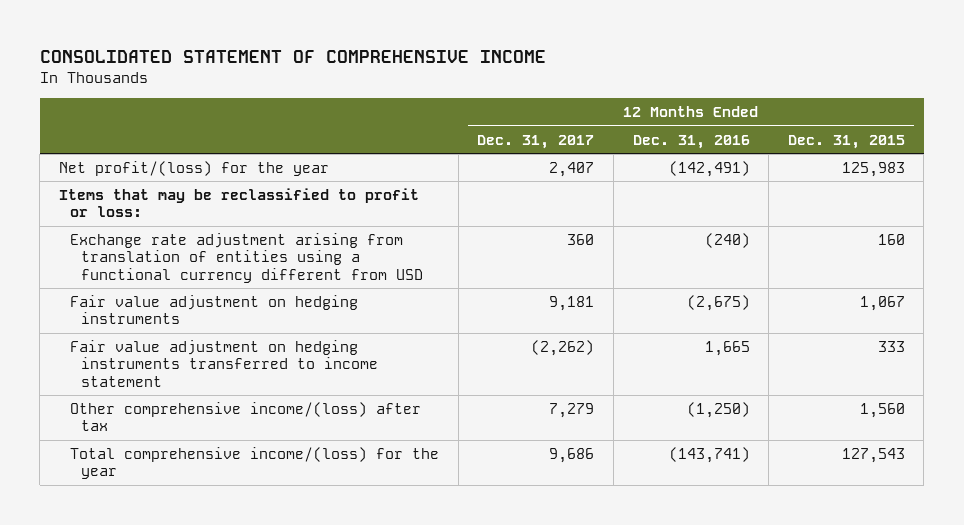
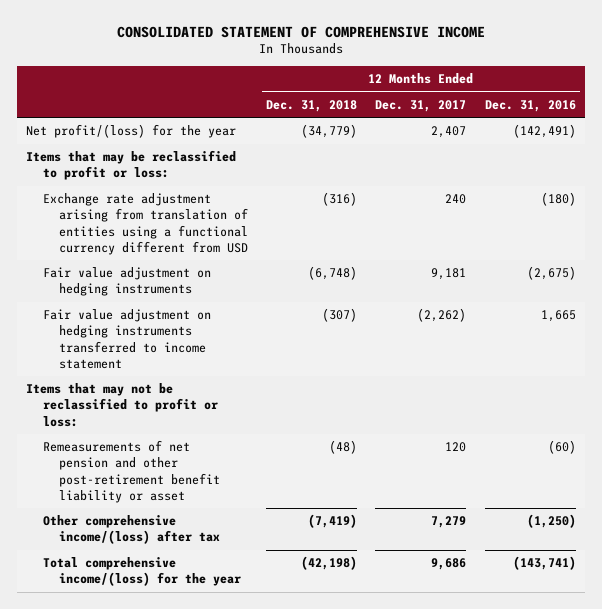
- | 12 Months Ended Dec. 31, 2017 | 12 Months Ended Dec. 31, 2016 | 12 Months Ended Dec. 31, 2015
+ | 12 Months Ended Dec. 31, 2018 | 12 Months Ended Dec. 31, 2017 | 12 Months Ended Dec. 31, 2016
- Exchange rate adjustment arising from translation of entities using a functional currency different from USD | 360 | (240) | 160
+ Exchange rate adjustment arising from translation of entities using a functional currency different from USD | (316) | 240 | (180)
+ Items that may not be reclassified to profit or loss:
+ Remeasurements of net pension and other post-retirement benefit liability or asset | (48) | 120 | (60)

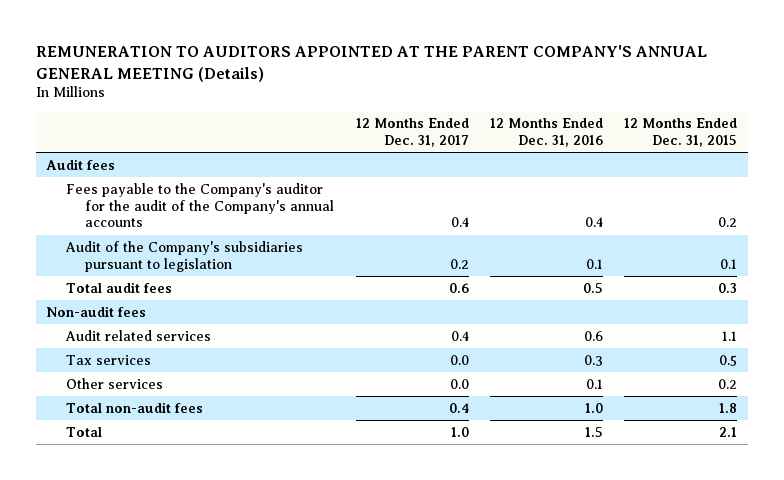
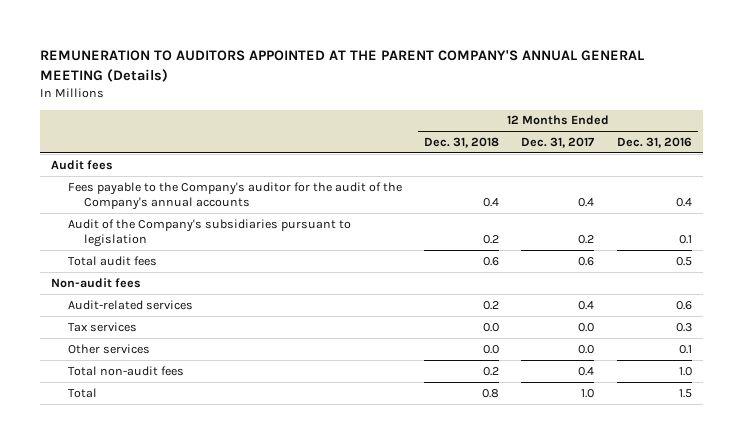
- | 12 Months Ended Dec. 31, 2017 | 12 Months Ended Dec. 31, 2016 | 12 Months Ended Dec. 31, 2015
+ | 12 Months Ended Dec. 31, 2018 | 12 Months Ended Dec. 31, 2017 | 12 Months Ended Dec. 31, 2016
- Audit related services | 0.4 | 0.6 | 1.1
+ Audit-related services | 0.2 | 0.4 | 0.6

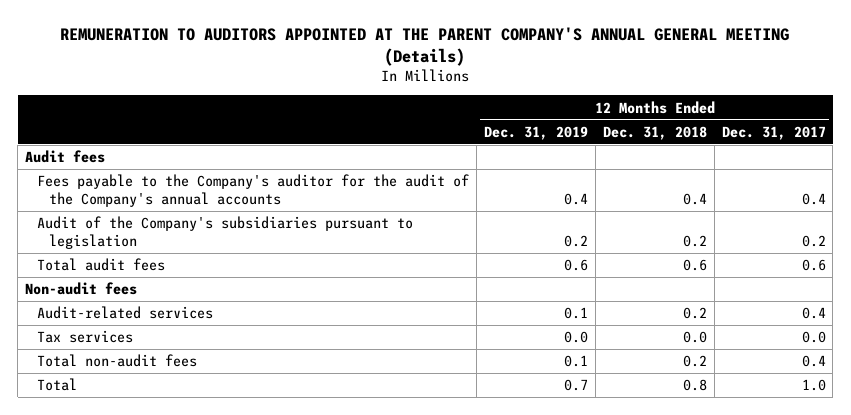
- | 12 Months Ended Dec. 31, 2018 | 12 Months Ended Dec. 31, 2017 | 12 Months Ended Dec. 31, 2016
+ | 12 Months Ended Dec. 31, 2019 | 12 Months Ended Dec. 31, 2018 | 12 Months Ended Dec. 31, 2017
- Other services | 0.0 | 0.0 | 0.1

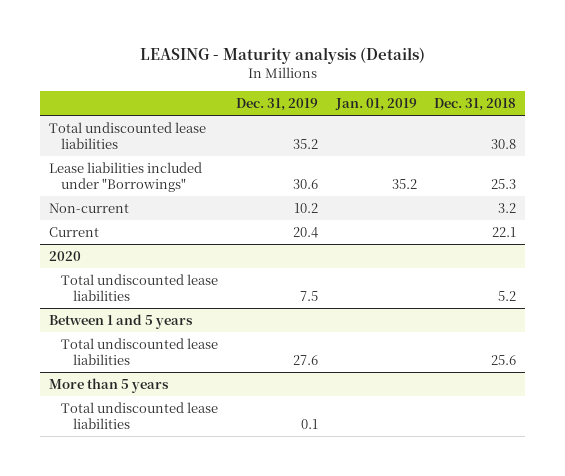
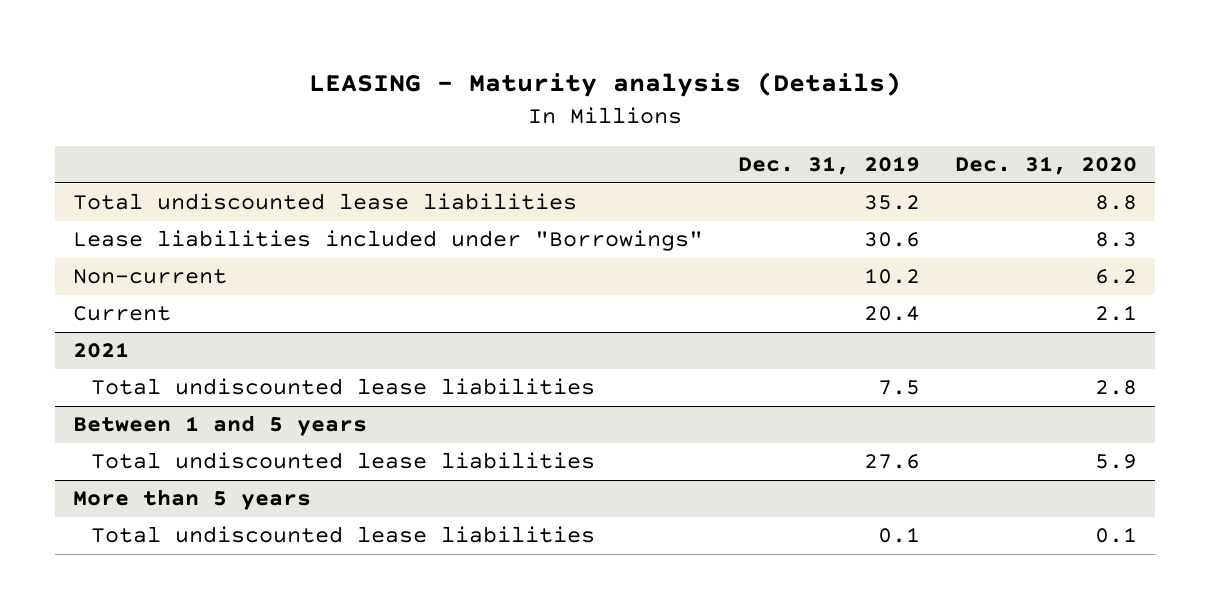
- | Dec. 31, 2019 | Jan. 01, 2019 | Dec. 31, 2018
+ | Dec. 31, 2019 | Dec. 31, 2020
- 2020
+ 2021

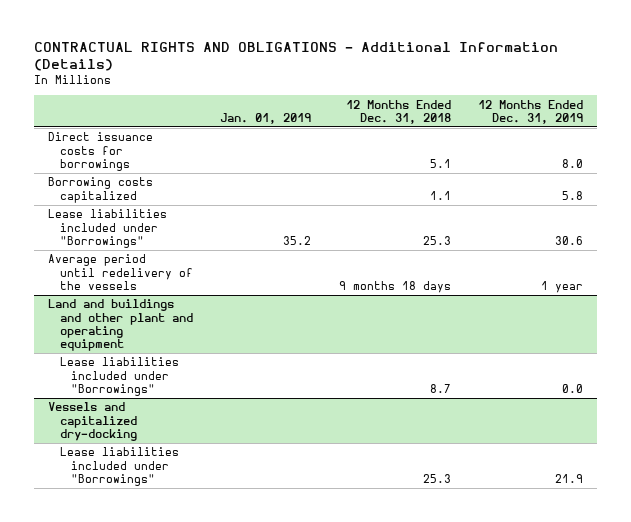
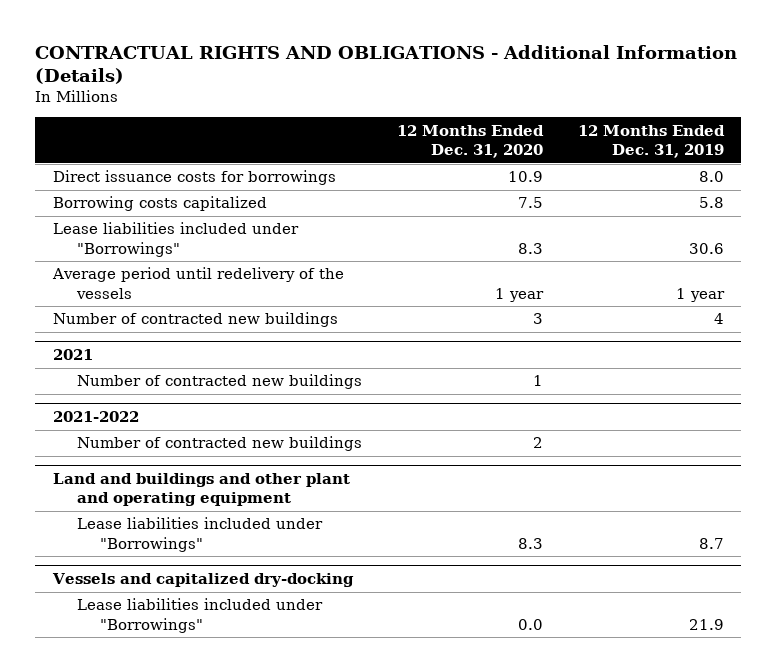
- | Jan. 01, 2019 | 12 Months Ended Dec. 31, 2018 | 12 Months Ended Dec. 31, 2019
+ | 12 Months Ended Dec. 31, 2020 | 12 Months Ended Dec. 31, 2019
+ Number of contracted new buildings | 3 | 4
+ 2021
+ Number of contracted new buildings | 1 |
+ 2021-2022
+ Number of contracted new buildings | 2 |
@ Land and buildings and other plant and operating equipment
- Lease liabilities included under "Borrowings" | | 8.7 | 0.0
+ Lease liabilities included under "Borrowings" | 8.3 | 8.7

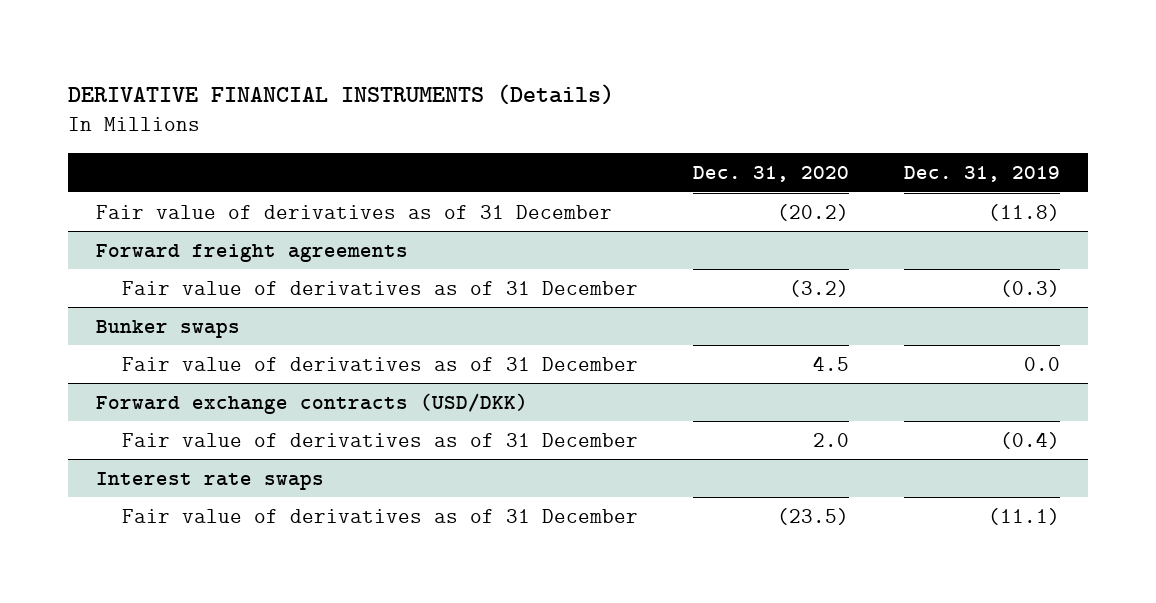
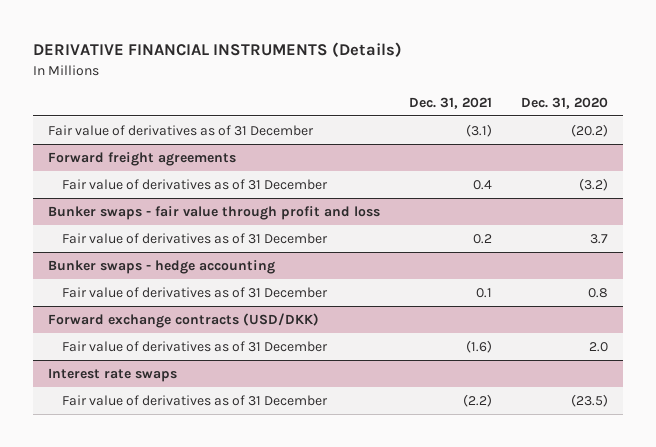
- | Dec. 31, 2020 | Dec. 31, 2019
+ | Dec. 31, 2021 | Dec. 31, 2020
- Bunker swaps
- Fair value of derivatives as of 31 December | 4.5 | 0.0
+ Bunker swaps - fair value through profit and loss
+ Fair value of derivatives as of 31 December | 0.2 | 3.7
+ Bunker swaps - hedge accounting
+ Fair value of derivatives as of 31 December | 0.1 | 0.8

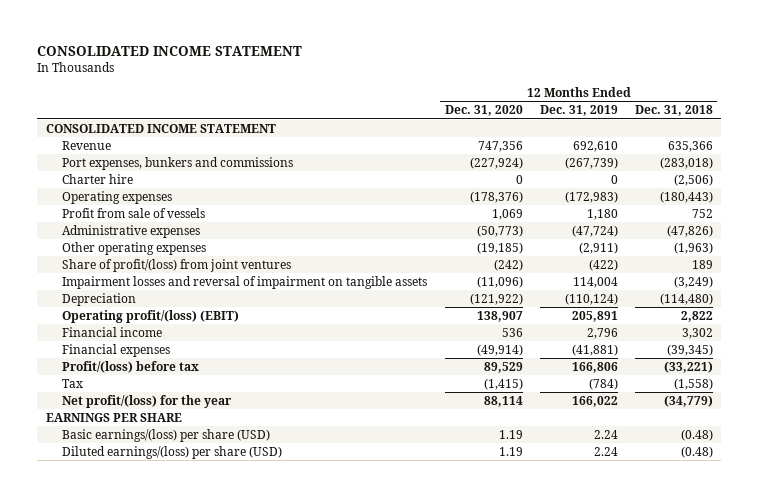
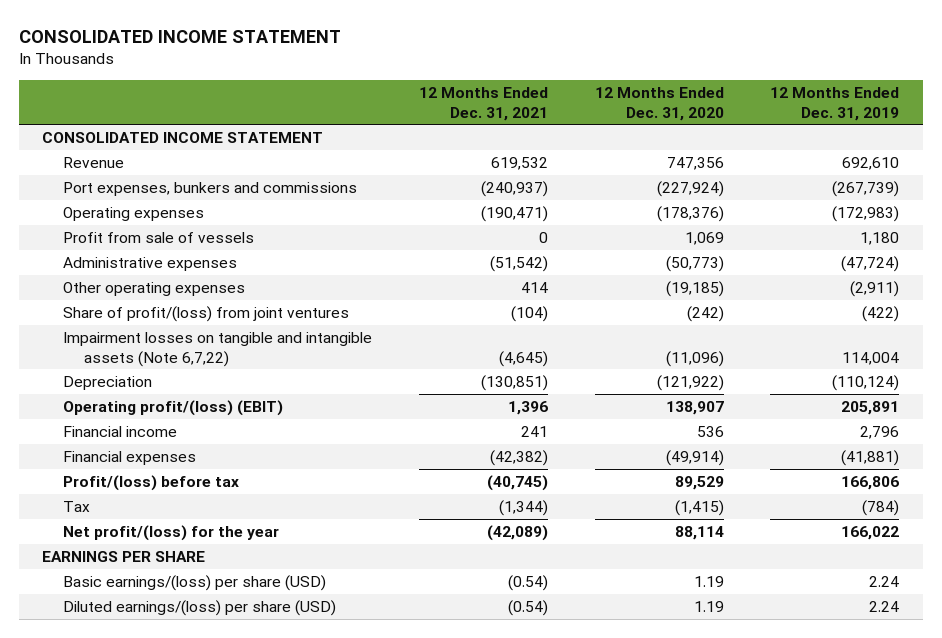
- | 12 Months Ended Dec. 31, 2020 | 12 Months Ended Dec. 31, 2019 | 12 Months Ended Dec. 31, 2018
+ | 12 Months Ended Dec. 31, 2021 | 12 Months Ended Dec. 31, 2020 | 12 Months Ended Dec. 31, 2019
- Charter hire | 0 | 0 | (2,506)
- Impairment losses and reversal of impairment on tangible assets | (11,096) | 114,004 | (3,249)
+ Impairment losses on tangible and intangible assets (Note 6,7,22) | (4,645) | (11,096) | 114,004

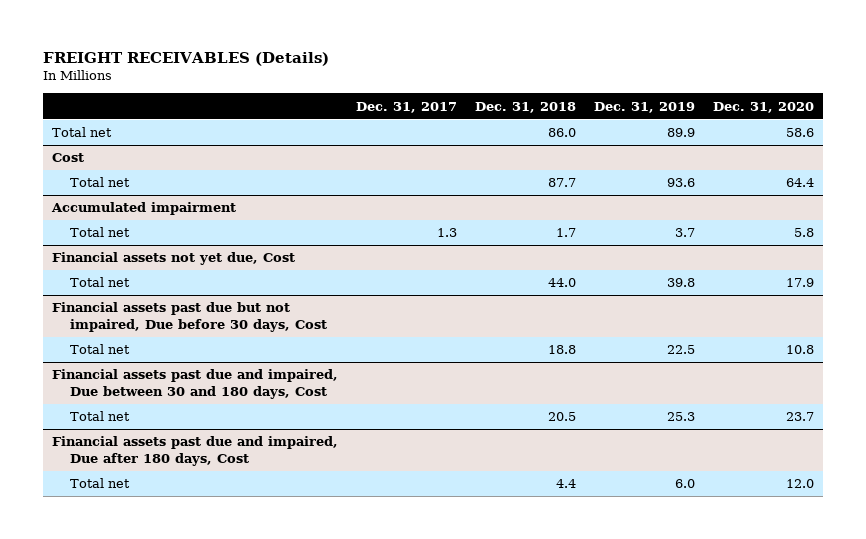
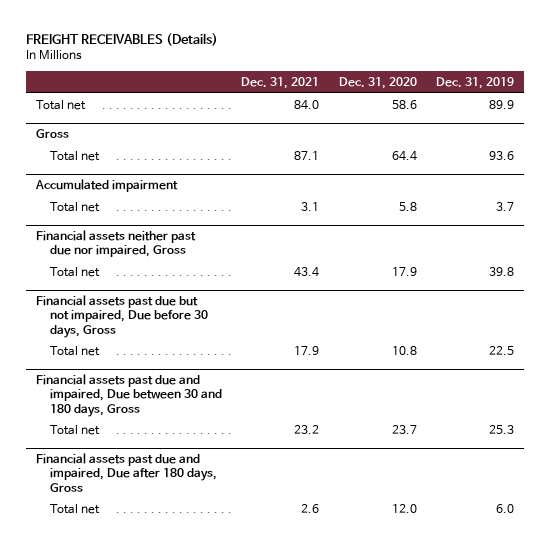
- | Dec. 31, 2017 | Dec. 31, 2018 | Dec. 31, 2019 | Dec. 31, 2020
+ | Dec. 31, 2021 | Dec. 31, 2020 | Dec. 31, 2019
- Cost
+ Gross
- Financial assets not yet due, Cost
+ Financial assets neither past due nor impaired, Gross
- Financial assets past due but not impaired, Due before 30 days, Cost
+ Financial assets past due but not impaired, Due before 30 days, Gross
- Financial assets past due and impaired, Due between 30 and 180 days, Cost
+ Financial assets past due and impaired, Due between 30 and 180 days, Gross
- Financial assets past due and impaired, Due after 180 days, Cost
+ Financial assets past due and impaired, Due after 180 days, Gross

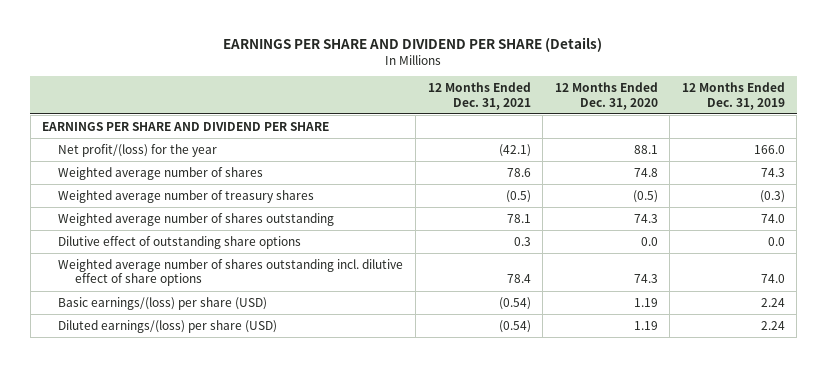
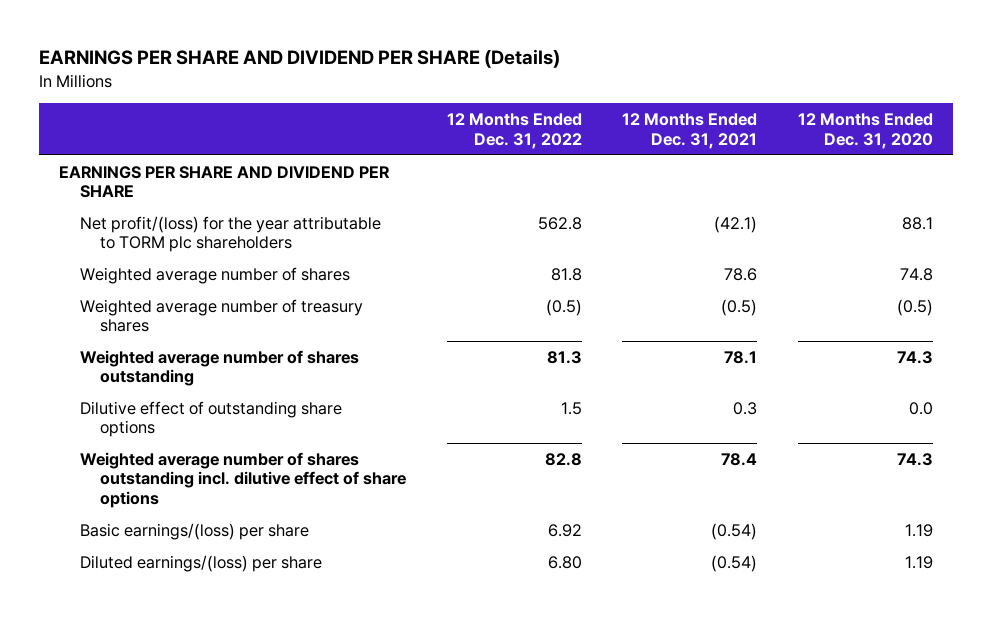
- | 12 Months Ended Dec. 31, 2021 | 12 Months Ended Dec. 31, 2020 | 12 Months Ended Dec. 31, 2019
+ | 12 Months Ended Dec. 31, 2022 | 12 Months Ended Dec. 31, 2021 | 12 Months Ended Dec. 31, 2020
- Net profit/(loss) for the year | (42.1) | 88.1 | 166.0
+ Net profit/(loss) for the year attributable to TORM plc shareholders | 562.8 | (42.1) | 88.1
- Basic earnings/(loss) per share (USD) | (0.54) | 1.19 | 2.24
- Diluted earnings/(loss) per share (USD) | (0.54) | 1.19 | 2.24
+ Basic earnings/(loss) per share | 6.92 | (0.54) | 1.19
+ Diluted earnings/(loss) per share | 6.80 | (0.54) | 1.19

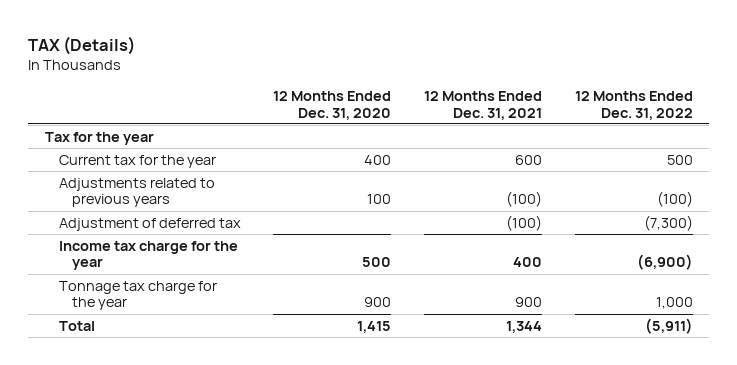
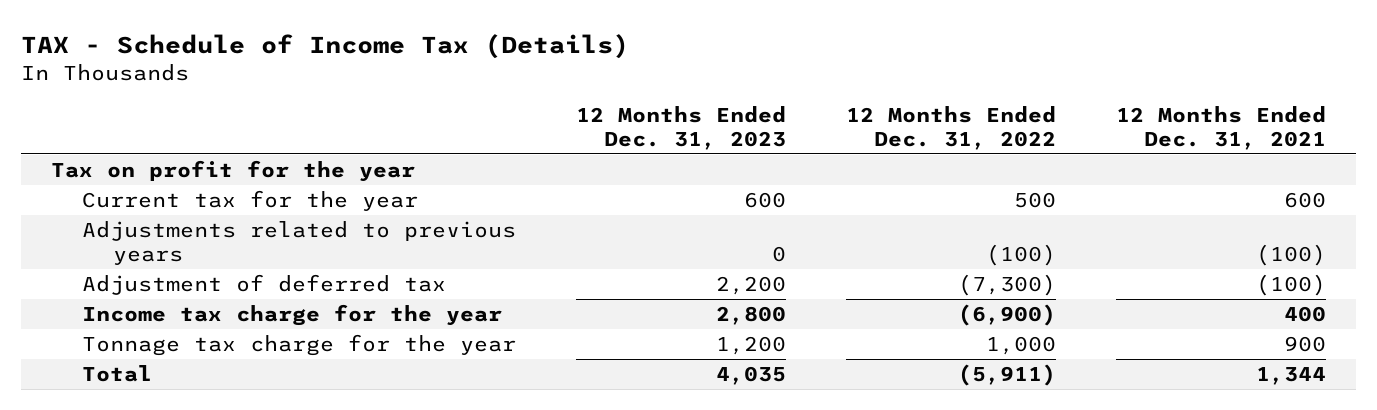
- TAX (Details)
+ TAX - Schedule of Income Tax (Details)
- | 12 Months Ended Dec. 31, 2020 | 12 Months Ended Dec. 31, 2021 | 12 Months Ended Dec. 31, 2022
+ | 12 Months Ended Dec. 31, 2023 | 12 Months Ended Dec. 31, 2022 | 12 Months Ended Dec. 31, 2021
- Tax for the year
+ Tax on profit for the year

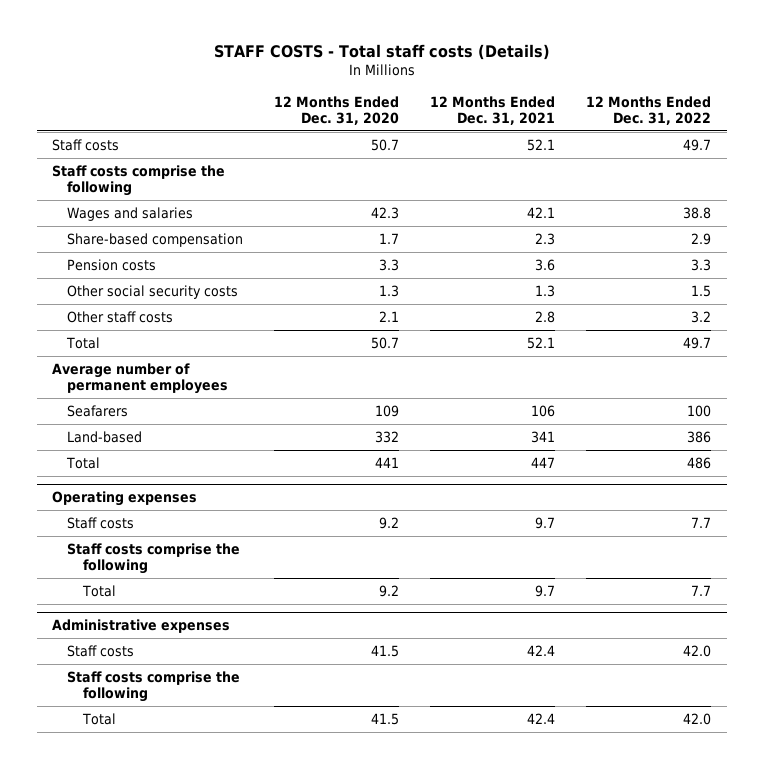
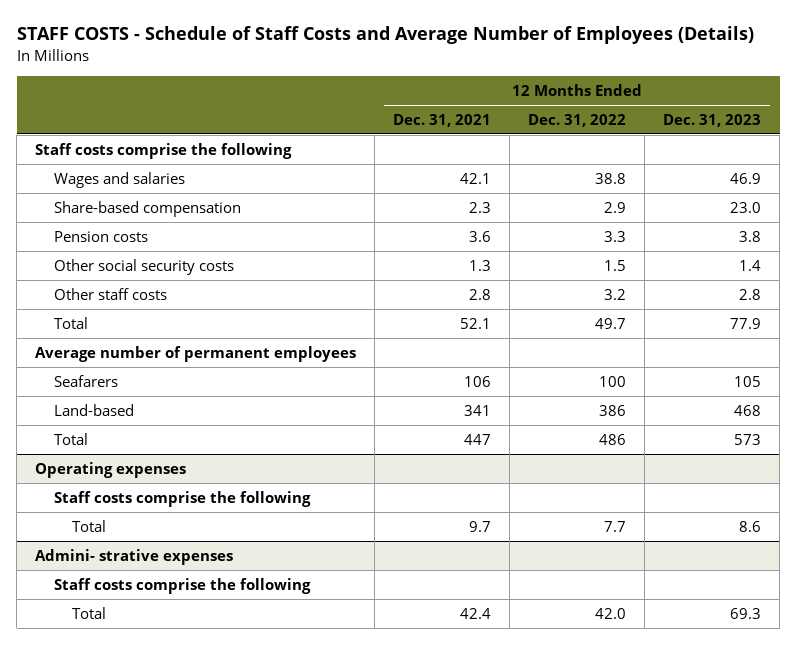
- STAFF COSTS - Total staff costs (Details)
+ STAFF COSTS - Schedule of Staff Costs and Average Number of Employees (Details)
- | 12 Months Ended Dec. 31, 2020 | 12 Months Ended Dec. 31, 2021 | 12 Months Ended Dec. 31, 2022
+ | 12 Months Ended Dec. 31, 2021 | 12 Months Ended Dec. 31, 2022 | 12 Months Ended Dec. 31, 2023
- Staff costs | 50.7 | 52.1 | 49.7
@ Operating expenses
- Staff costs | 9.2 | 9.7 | 7.7
- Administrative expenses
- Staff costs | 41.5 | 42.4 | 42.0
+ Admini- strative expenses

